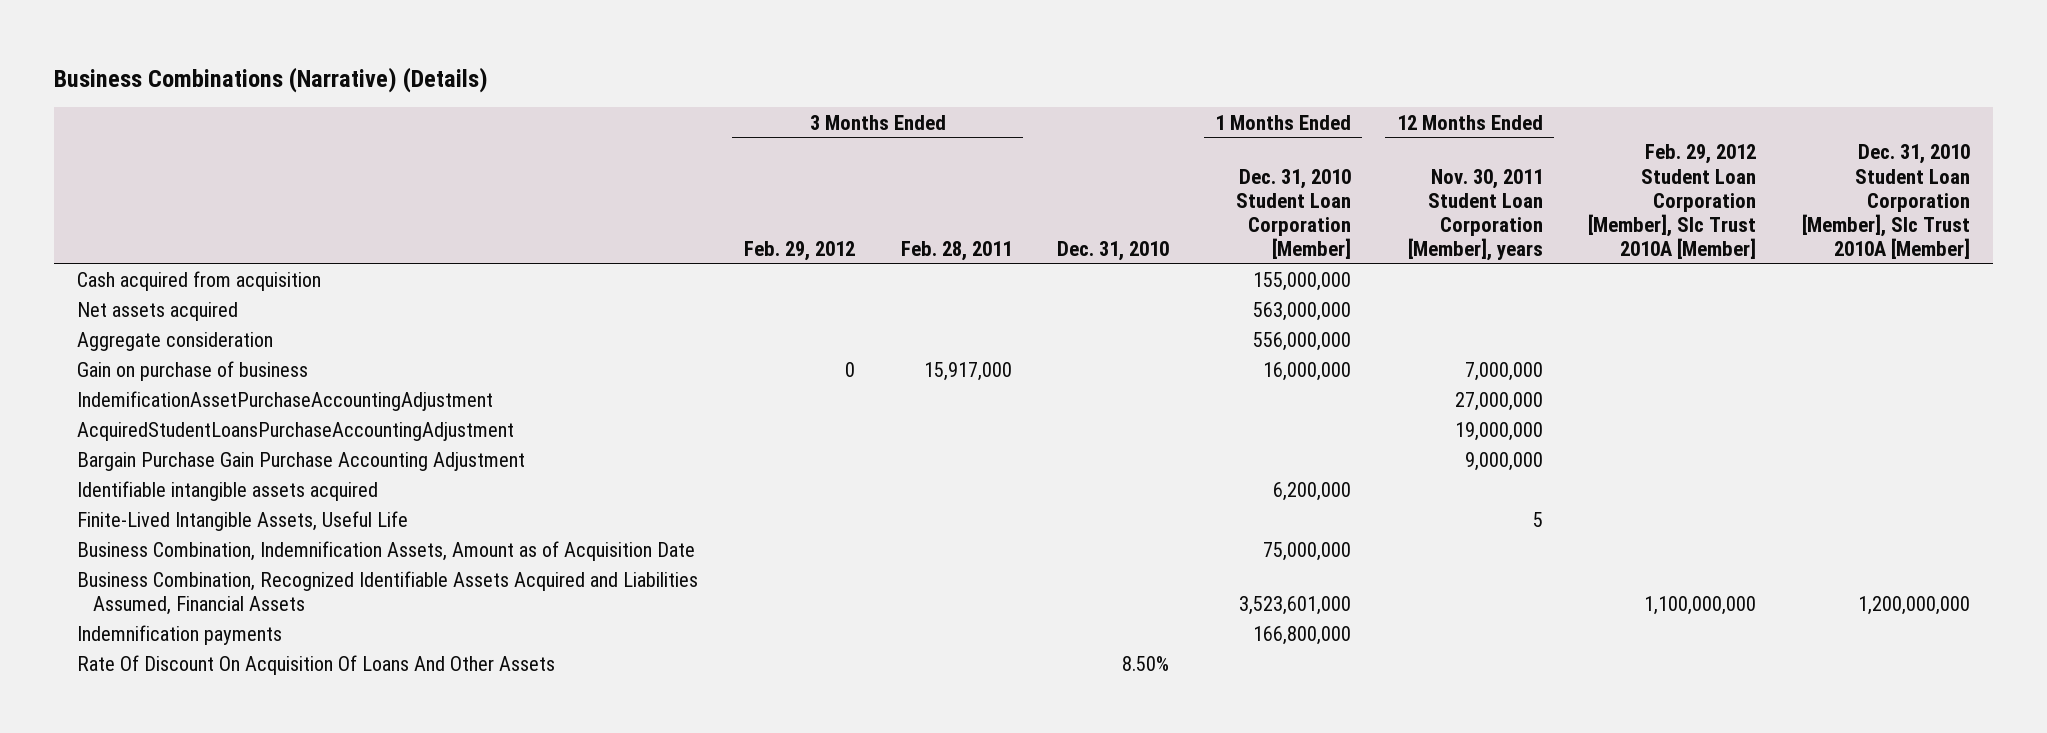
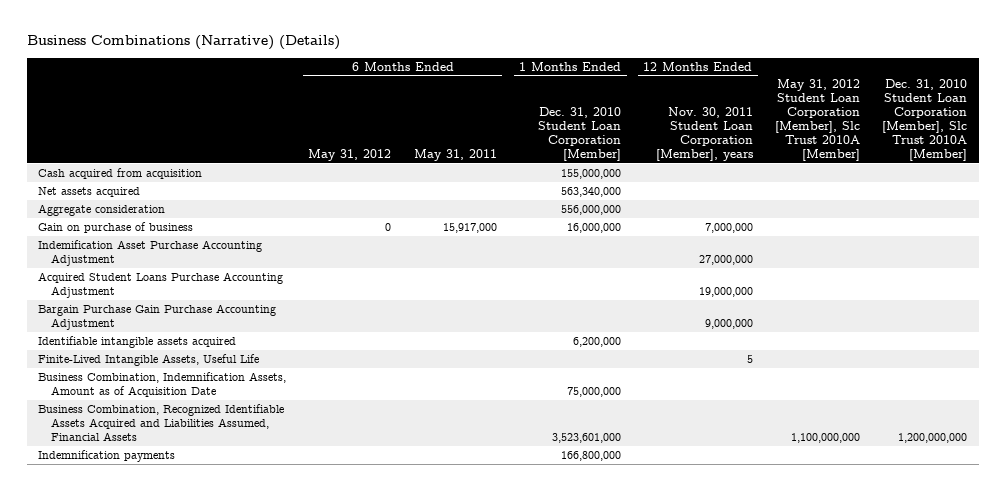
- | 3 Months Ended Feb. 29, 2012 | 3 Months Ended Feb. 28, 2011 | Dec. 31, 2010 | 1 Months Ended Dec. 31, 2010 Student Loan Corporation [Member] | 12 Months Ended Nov. 30, 2011 Student Loan Corporation [Member], years | Feb. 29, 2012 Student Loan Corporation [Member], Slc Trust 2010A [Member] | Dec. 31, 2010 Student Loan Corporation [Member], Slc Trust 2010A [Member]
+ | 6 Months Ended May 31, 2012 | 6 Months Ended May 31, 2011 | 1 Months Ended Dec. 31, 2010 Student Loan Corporation [Member] | 12 Months Ended Nov. 30, 2011 Student Loan Corporation [Member], years | May 31, 2012 Student Loan Corporation [Member], Slc Trust 2010A [Member] | Dec. 31, 2010 Student Loan Corporation [Member], Slc Trust 2010A [Member]
- Net assets acquired | | | | 563,000,000 | | |
+ Net assets acquired | | | 563,340,000 | | |
- IndemificationAssetPurchaseAccountingAdjustment | | | | | 27,000,000 | |
- AcquiredStudentLoansPurchaseAccountingAdjustment | | | | | 19,000,000 | |
+ Indemification Asset Purchase Accounting Adjustment | | | | 27,000,000 | |
+ Acquired Student Loans Purchase Accounting Adjustment | | | | 19,000,000 | |
- Rate Of Discount On Acquisition Of Loans And Other Assets | | | 8.50% | | | |

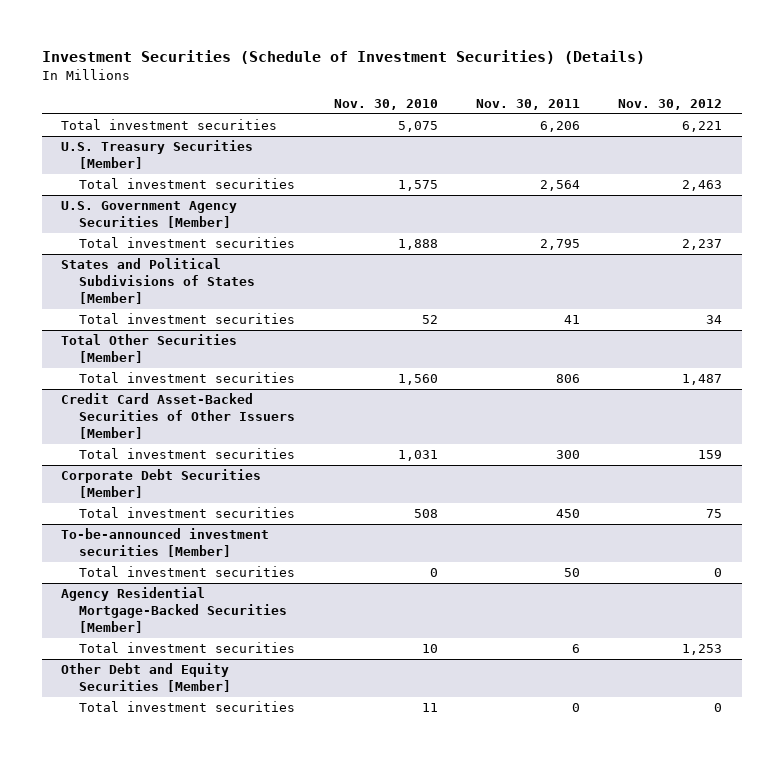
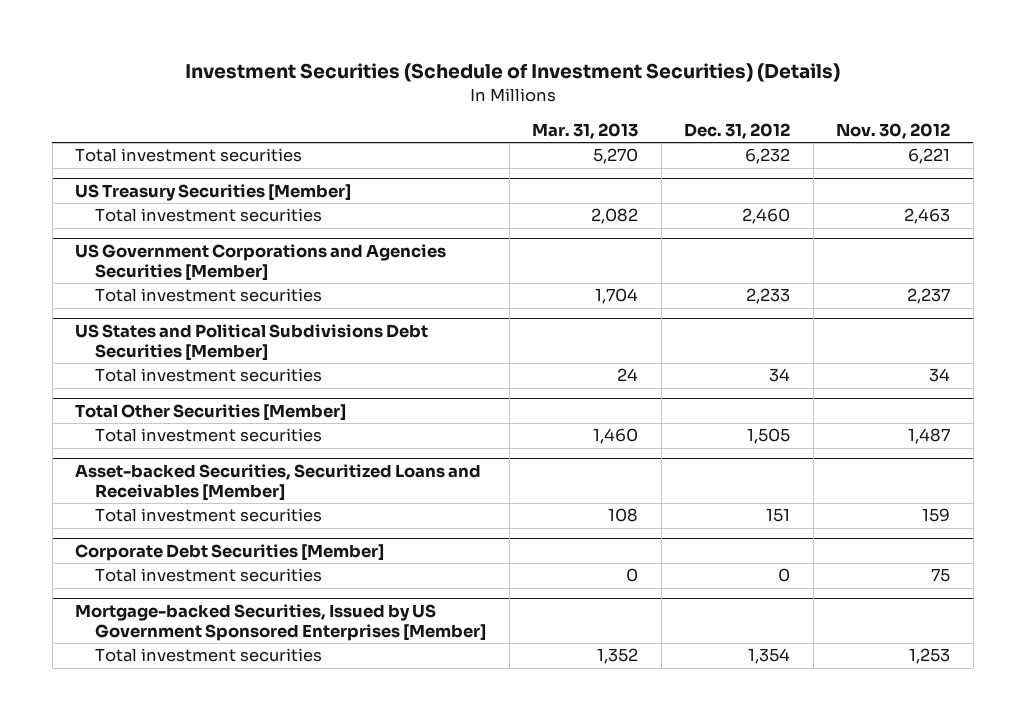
- | Nov. 30, 2010 | Nov. 30, 2011 | Nov. 30, 2012
+ | Mar. 31, 2013 | Dec. 31, 2012 | Nov. 30, 2012
- U.S. Treasury Securities [Member]
+ US Treasury Securities [Member]
- U.S. Government Agency Securities [Member]
+ US Government Corporations and Agencies Securities [Member]
- States and Political Subdivisions of States [Member]
+ US States and Political Subdivisions Debt Securities [Member]
- Credit Card Asset-Backed Securities of Other Issuers [Member]
+ Asset-backed Securities, Securitized Loans and Receivables [Member]
- To-be-announced investment securities [Member]
- Total investment securities | 0 | 50 | 0
- Agency Residential Mortgage-Backed Securities [Member]
+ Mortgage-backed Securities, Issued by US Government Sponsored Enterprises [Member]
- Other Debt and Equity Securities [Member]
- Total investment securities | 11 | 0 | 0

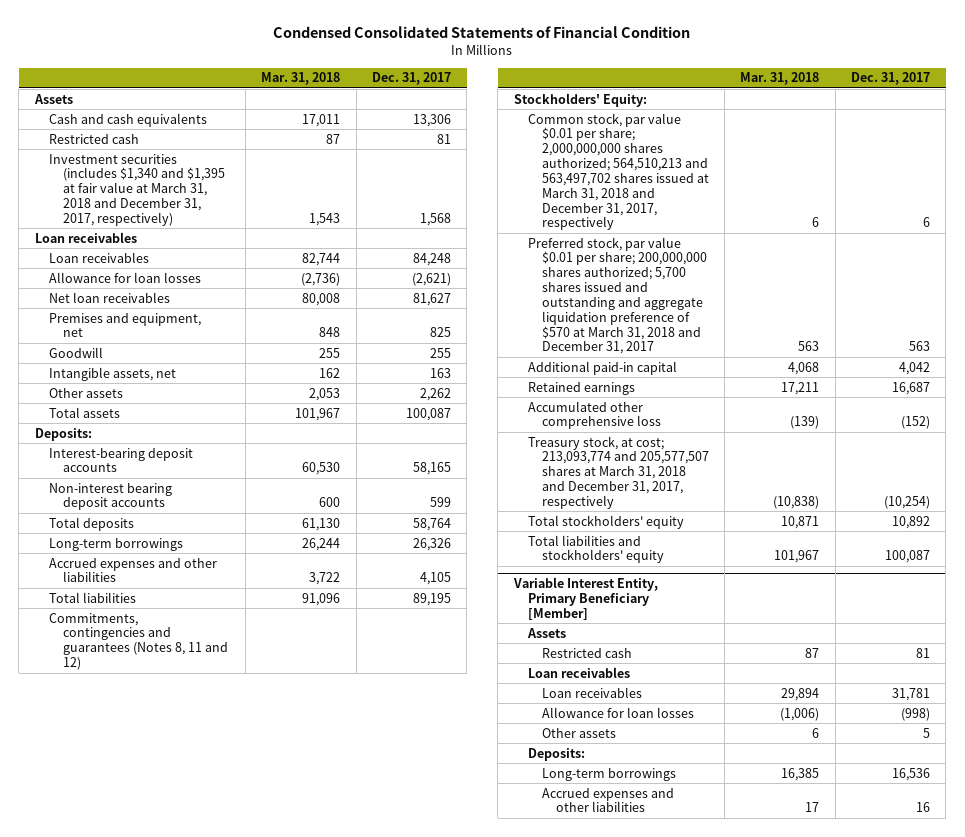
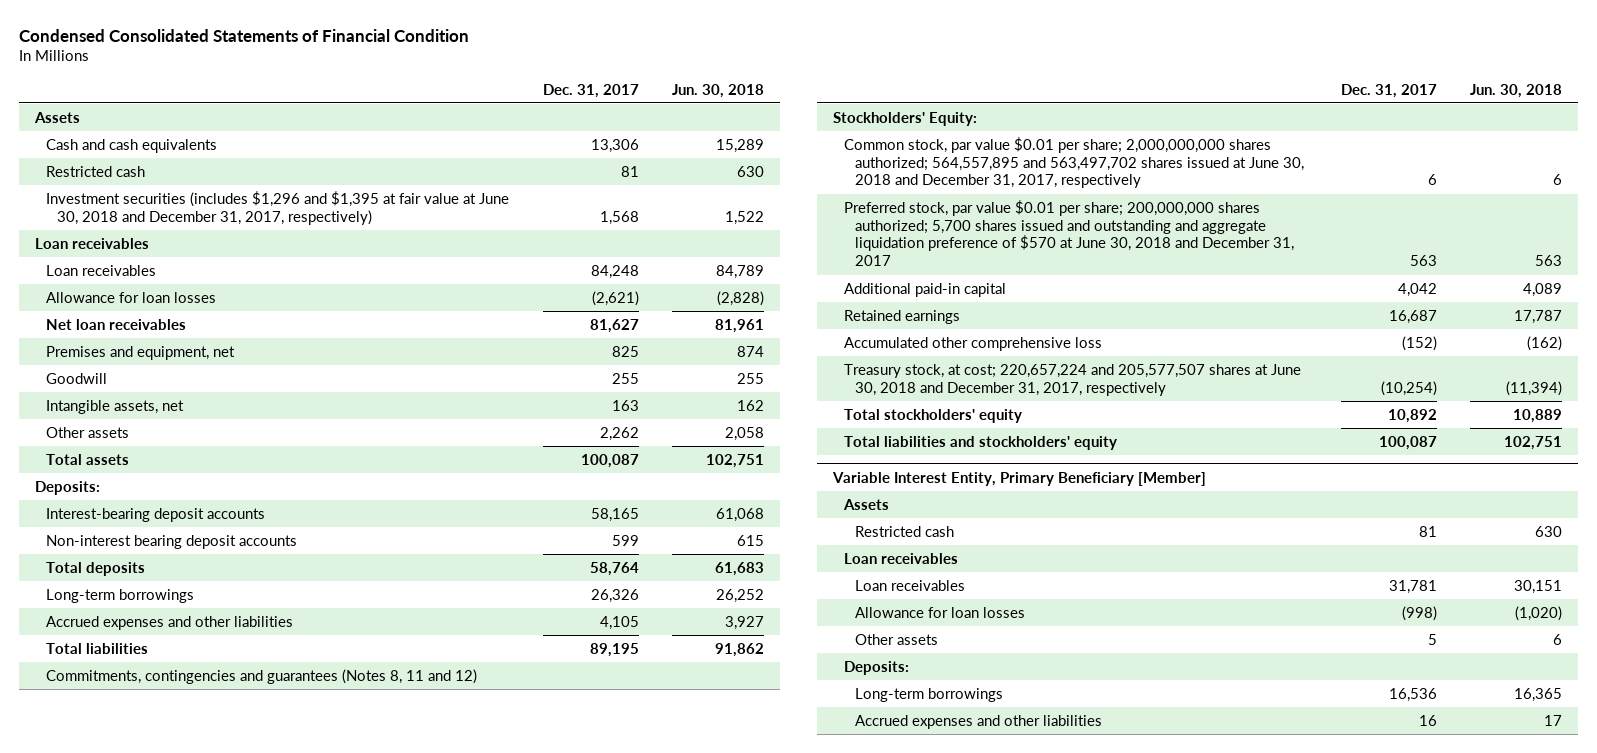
- | Mar. 31, 2018 | Dec. 31, 2017
+ | Dec. 31, 2017 | Jun. 30, 2018
- Investment securities (includes $1,340 and $1,395 at fair value at March 31, 2018 and December 31, 2017, respectively) | 1,543 | 1,568
+ Investment securities (includes $1,296 and $1,395 at fair value at June 30, 2018 and December 31, 2017, respectively) | 1,568 | 1,522
- Common stock, par value $0.01 per share; 2,000,000,000 shares authorized; 564,510,213 and 563,497,702 shares issued at March 31, 2018 and December 31, 2017, respectively | 6 | 6
- Preferred stock, par value $0.01 per share; 200,000,000 shares authorized; 5,700 shares issued and outstanding and aggregate liquidation preference of $570 at March 31, 2018 and December 31, 2017 | 563 | 563
+ Common stock, par value $0.01 per share; 2,000,000,000 shares authorized; 564,557,895 and 563,497,702 shares issued at June 30, 2018 and December 31, 2017, respectively | 6 | 6
+ Preferred stock, par value $0.01 per share; 200,000,000 shares authorized; 5,700 shares issued and outstanding and aggregate liquidation preference of $570 at June 30, 2018 and December 31, 2017 | 563 | 563
- Treasury stock, at cost; 213,093,774 and 205,577,507 shares at March 31, 2018 and December 31, 2017, respectively | (10,838) | (10,254)
+ Treasury stock, at cost; 220,657,224 and 205,577,507 shares at June 30, 2018 and December 31, 2017, respectively | (10,254) | (11,394)

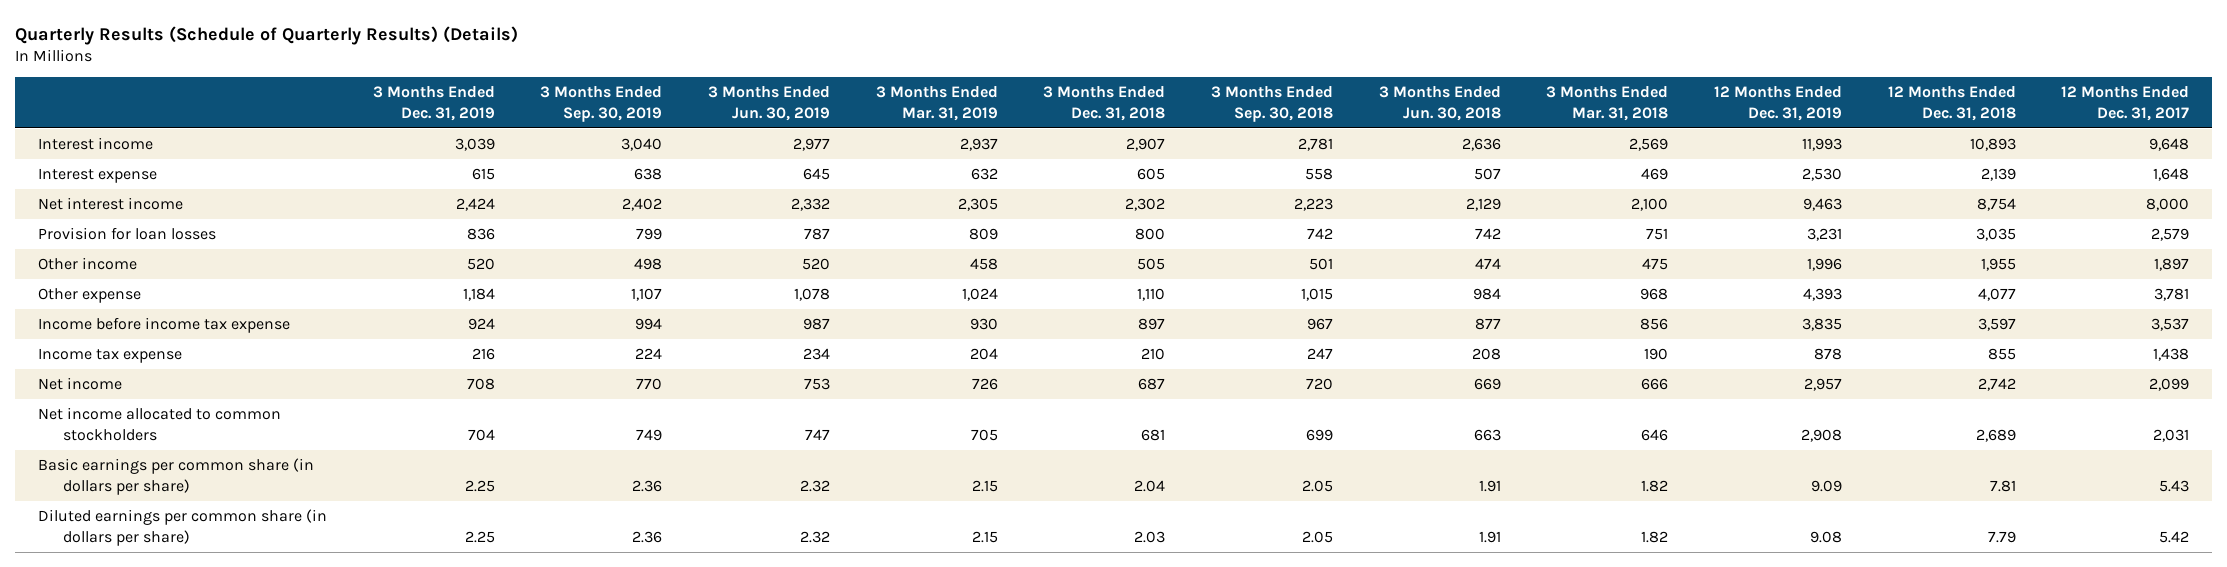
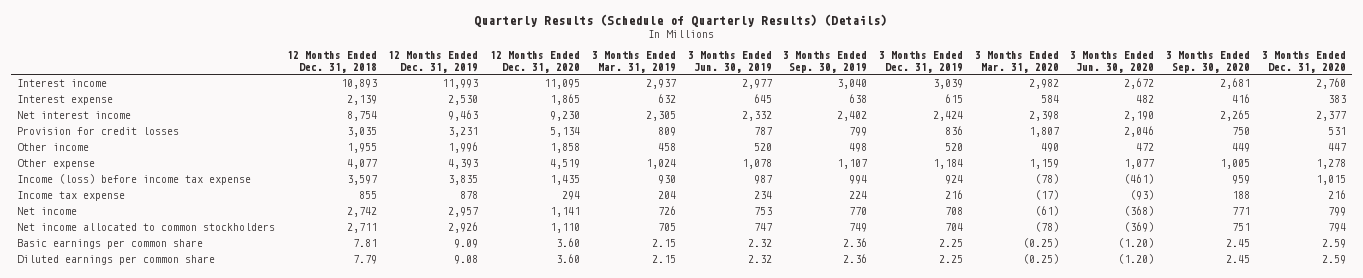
- | 3 Months Ended Dec. 31, 2019 | 3 Months Ended Sep. 30, 2019 | 3 Months Ended Jun. 30, 2019 | 3 Months Ended Mar. 31, 2019 | 3 Months Ended Dec. 31, 2018 | 3 Months Ended Sep. 30, 2018 | 3 Months Ended Jun. 30, 2018 | 3 Months Ended Mar. 31, 2018 | 12 Months Ended Dec. 31, 2019 | 12 Months Ended Dec. 31, 2018 | 12 Months Ended Dec. 31, 2017
+ | 12 Months Ended Dec. 31, 2018 | 12 Months Ended Dec. 31, 2019 | 12 Months Ended Dec. 31, 2020 | 3 Months Ended Mar. 31, 2019 | 3 Months Ended Jun. 30, 2019 | 3 Months Ended Sep. 30, 2019 | 3 Months Ended Dec. 31, 2019 | 3 Months Ended Mar. 31, 2020 | 3 Months Ended Jun. 30, 2020 | 3 Months Ended Sep. 30, 2020 | 3 Months Ended Dec. 31, 2020
- Provision for loan losses | 836 | 799 | 787 | 809 | 800 | 742 | 742 | 751 | 3,231 | 3,035 | 2,579
+ Provision for credit losses | 3,035 | 3,231 | 5,134 | 809 | 787 | 799 | 836 | 1,807 | 2,046 | 750 | 531
- Income before income tax expense | 924 | 994 | 987 | 930 | 897 | 967 | 877 | 856 | 3,835 | 3,597 | 3,537
+ Income (loss) before income tax expense | 3,597 | 3,835 | 1,435 | 930 | 987 | 994 | 924 | (78) | (461) | 959 | 1,015
- Net income allocated to common stockholders | 704 | 749 | 747 | 705 | 681 | 699 | 663 | 646 | 2,908 | 2,689 | 2,031
- Basic earnings per common share (in dollars per share) | 2.25 | 2.36 | 2.32 | 2.15 | 2.04 | 2.05 | 1.91 | 1.82 | 9.09 | 7.81 | 5.43
- Diluted earnings per common share (in dollars per share) | 2.25 | 2.36 | 2.32 | 2.15 | 2.03 | 2.05 | 1.91 | 1.82 | 9.08 | 7.79 | 5.42
+ Net income allocated to common stockholders | 2,711 | 2,926 | 1,110 | 705 | 747 | 749 | 704 | (78) | (369) | 751 | 794
+ Basic earnings per common share | 7.81 | 9.09 | 3.60 | 2.15 | 2.32 | 2.36 | 2.25 | (0.25) | (1.20) | 2.45 | 2.59
+ Diluted earnings per common share | 7.79 | 9.08 | 3.60 | 2.15 | 2.32 | 2.36 | 2.25 | (0.25) | (1.20) | 2.45 | 2.59

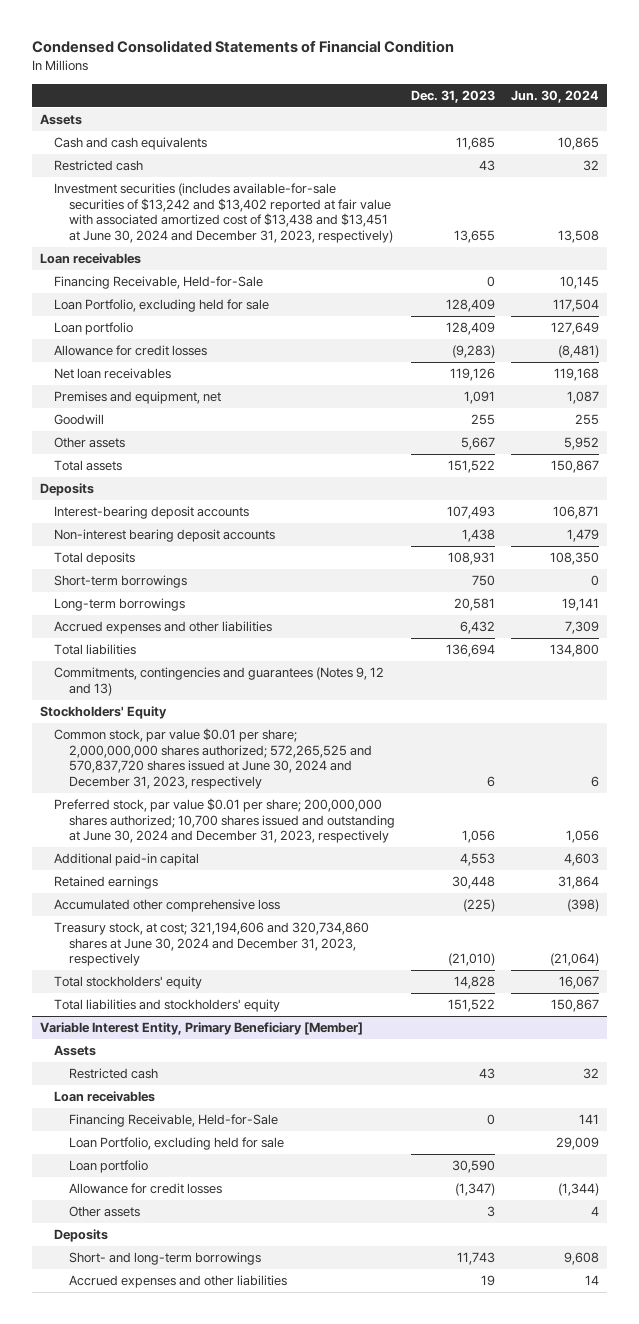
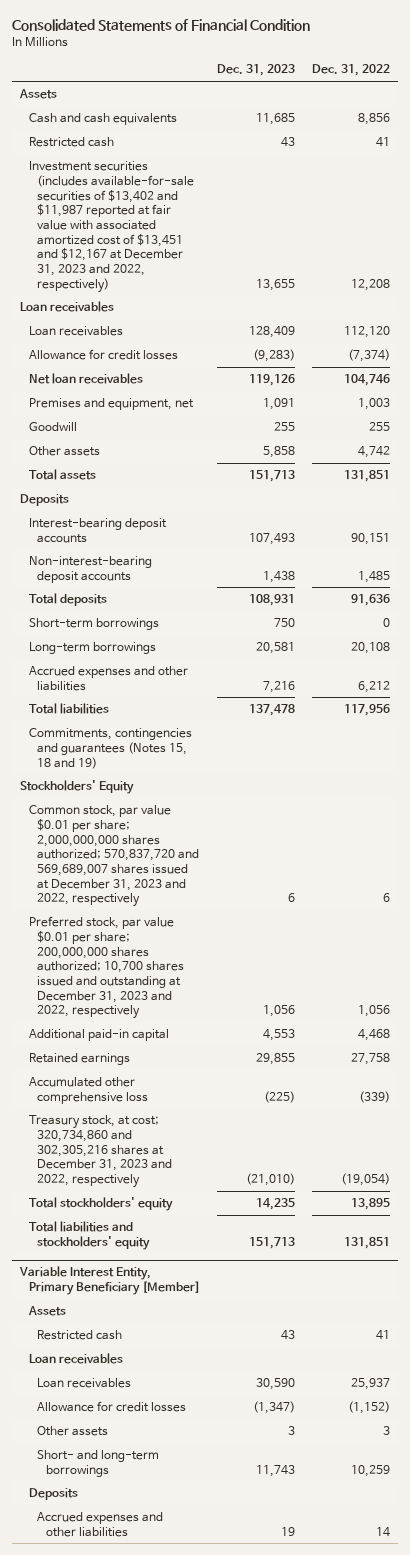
- Condensed Consolidated Statements of Financial Condition
+ Consolidated Statements of Financial Condition
- | Dec. 31, 2023 | Jun. 30, 2024
+ | Dec. 31, 2023 | Dec. 31, 2022
- Investment securities (includes available-for-sale securities of $13,242 and $13,402 reported at fair value with associated amortized cost of $13,438 and $13,451 at June 30, 2024 and December 31, 2023, respectively) | 13,655 | 13,508
+ Investment securities (includes available-for-sale securities of $13,402 and $11,987 reported at fair value with associated amortized cost of $13,451 and $12,167 at December 31, 2023 and 2022, respectively) | 13,655 | 12,208
- Financing Receivable, Held-for-Sale | 0 | 10,145
- Loan Portfolio, excluding held for sale | 128,409 | 117,504
- Loan portfolio | 128,409 | 127,649
+ Loan receivables | 128,409 | 112,120
- Other assets | 5,667 | 5,952
- Total assets | 151,522 | 150,867
+ Other assets | 5,858 | 4,742
+ Total assets | 151,713 | 131,851
- Non-interest bearing deposit accounts | 1,438 | 1,479
+ Non-interest-bearing deposit accounts | 1,438 | 1,485
- Accrued expenses and other liabilities | 6,432 | 7,309
- Total liabilities | 136,694 | 134,800
- Commitments, contingencies and guarantees (Notes 9, 12 and 13)
+ Accrued expenses and other liabilities | 7,216 | 6,212
+ Total liabilities | 137,478 | 117,956
+ Commitments, contingencies and guarantees (Notes 15, 18 and 19)
- Common stock, par value $0.01 per share; 2,000,000,000 shares authorized; 572,265,525 and 570,837,720 shares issued at June 30, 2024 and December 31, 2023, respectively | 6 | 6
- Preferred stock, par value $0.01 per share; 200,000,000 shares authorized; 10,700 shares issued and outstanding at June 30, 2024 and December 31, 2023, respectively | 1,056 | 1,056
+ Common stock, par value $0.01 per share; 2,000,000,000 shares authorized; 570,837,720 and 569,689,007 shares issued at December 31, 2023 and 2022, respectively | 6 | 6
+ Preferred stock, par value $0.01 per share; 200,000,000 shares authorized; 10,700 shares issued and outstanding at December 31, 2023 and 2022, respectively | 1,056 | 1,056
- Retained earnings | 30,448 | 31,864
+ Retained earnings | 29,855 | 27,758
- Treasury stock, at cost; 321,194,606 and 320,734,860 shares at June 30, 2024 and December 31, 2023, respectively | (21,010) | (21,064)
- Total stockholders' equity | 14,828 | 16,067
- Total liabilities and stockholders' equity | 151,522 | 150,867
+ Treasury stock, at cost; 320,734,860 and 302,305,216 shares at December 31, 2023 and 2022, respectively | (21,010) | (19,054)
+ Total stockholders' equity | 14,235 | 13,895
+ Total liabilities and stockholders' equity | 151,713 | 131,851
@ Variable Interest Entity, Primary Beneficiary [Member]
- Financing Receivable, Held-for-Sale | 0 | 141
- Loan Portfolio, excluding held for sale | | 29,009
- Loan portfolio | 30,590 |
+ Loan receivables | 30,590 | 25,937
moved down: Deposits

